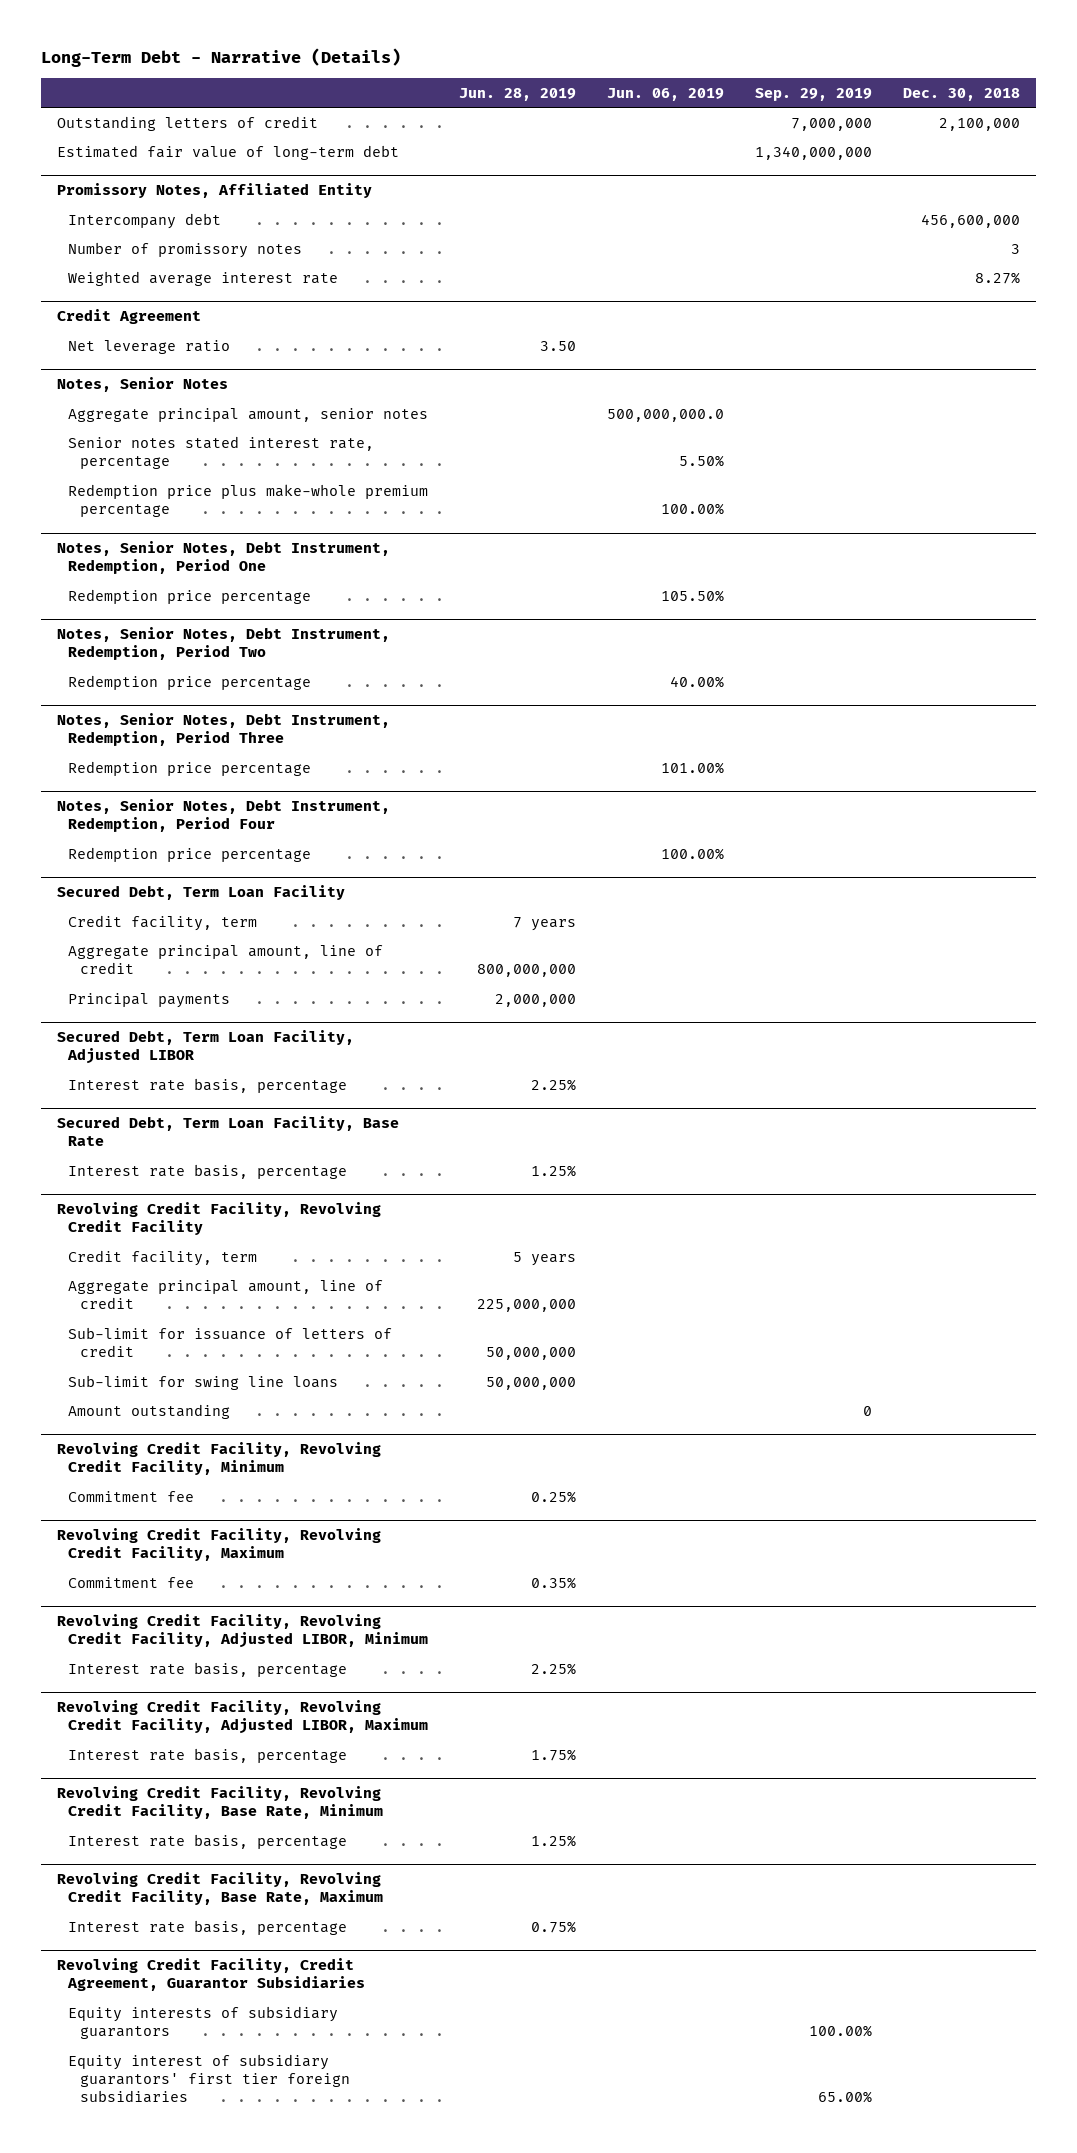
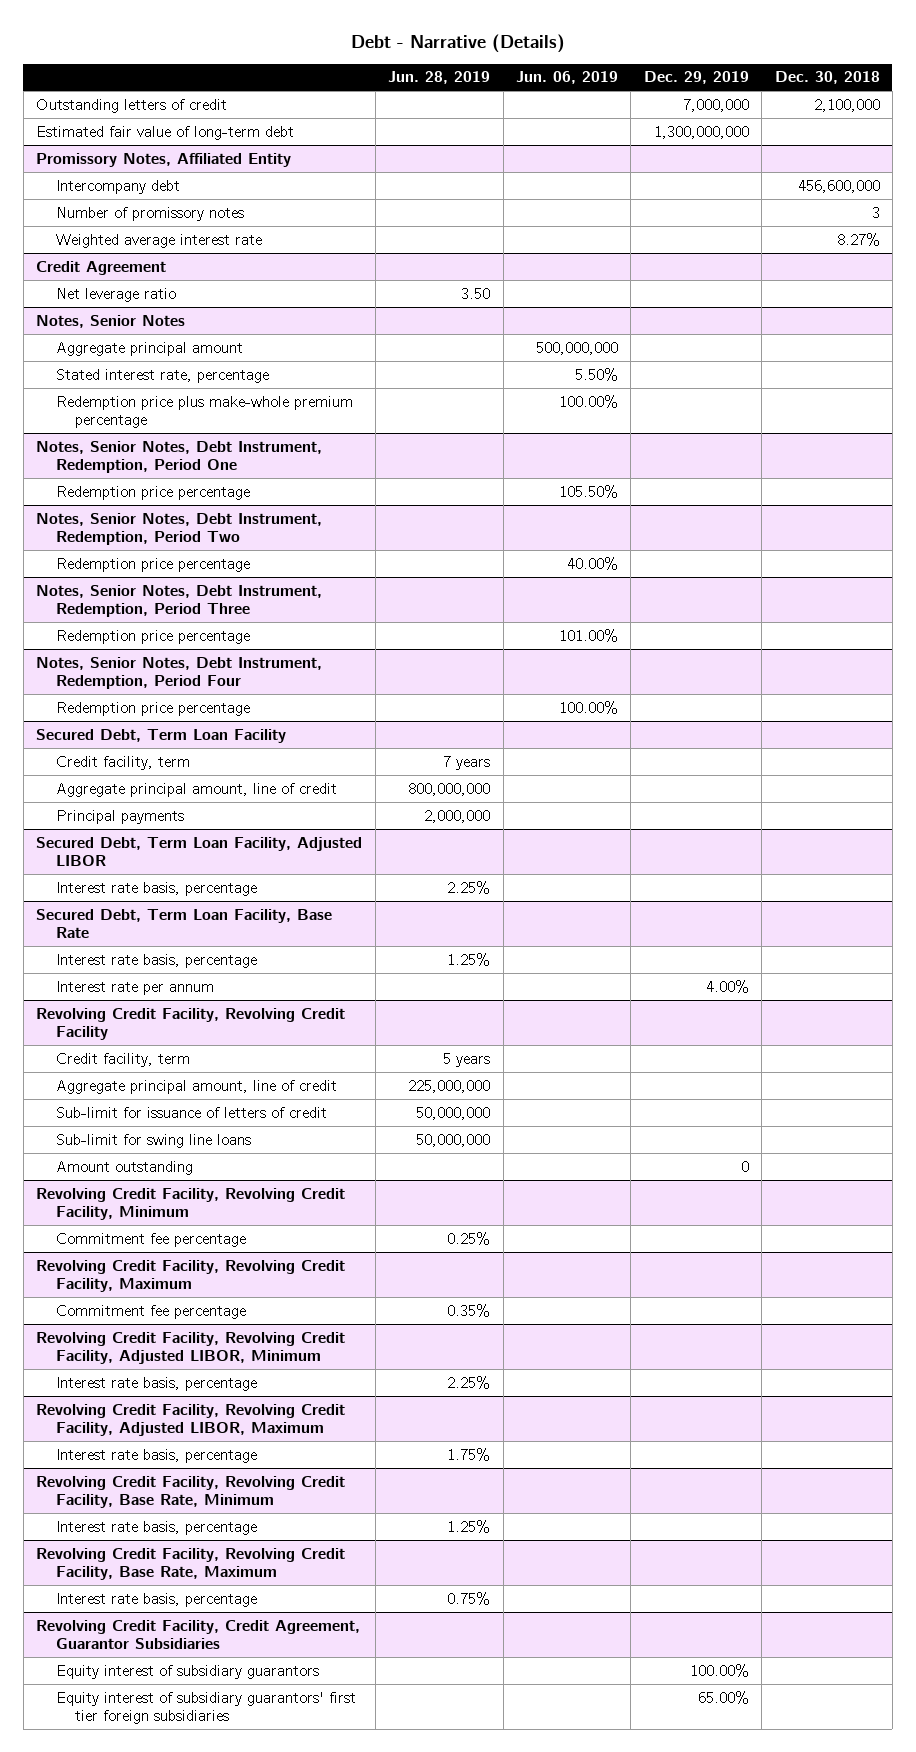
- Long-Term Debt - Narrative (Details)
+ Debt - Narrative (Details)
- | Jun. 28, 2019 | Jun. 06, 2019 | Sep. 29, 2019 | Dec. 30, 2018
+ | Jun. 28, 2019 | Jun. 06, 2019 | Dec. 29, 2019 | Dec. 30, 2018
@ Notes, Senior Notes
- Aggregate principal amount, senior notes | | 500,000,000.0 | |
- Senior notes stated interest rate, percentage | | 5.50% | |
+ Aggregate principal amount | | 500,000,000 | |
+ Stated interest rate, percentage | | 5.50% | |
@ Secured Debt, Term Loan Facility, Base Rate
+ Interest rate per annum | | | 4.00% |
@ Revolving Credit Facility, Revolving Credit Facility, Minimum
- Commitment fee | 0.25% | | |
+ Commitment fee percentage | 0.25% | | |
@ Revolving Credit Facility, Revolving Credit Facility, Maximum
- Commitment fee | 0.35% | | |
+ Commitment fee percentage | 0.35% | | |
@ Revolving Credit Facility, Credit Agreement, Guarantor Subsidiaries
- Equity interests of subsidiary guarantors | | | 100.00% |
+ Equity interest of subsidiary guarantors | | | 100.00% |

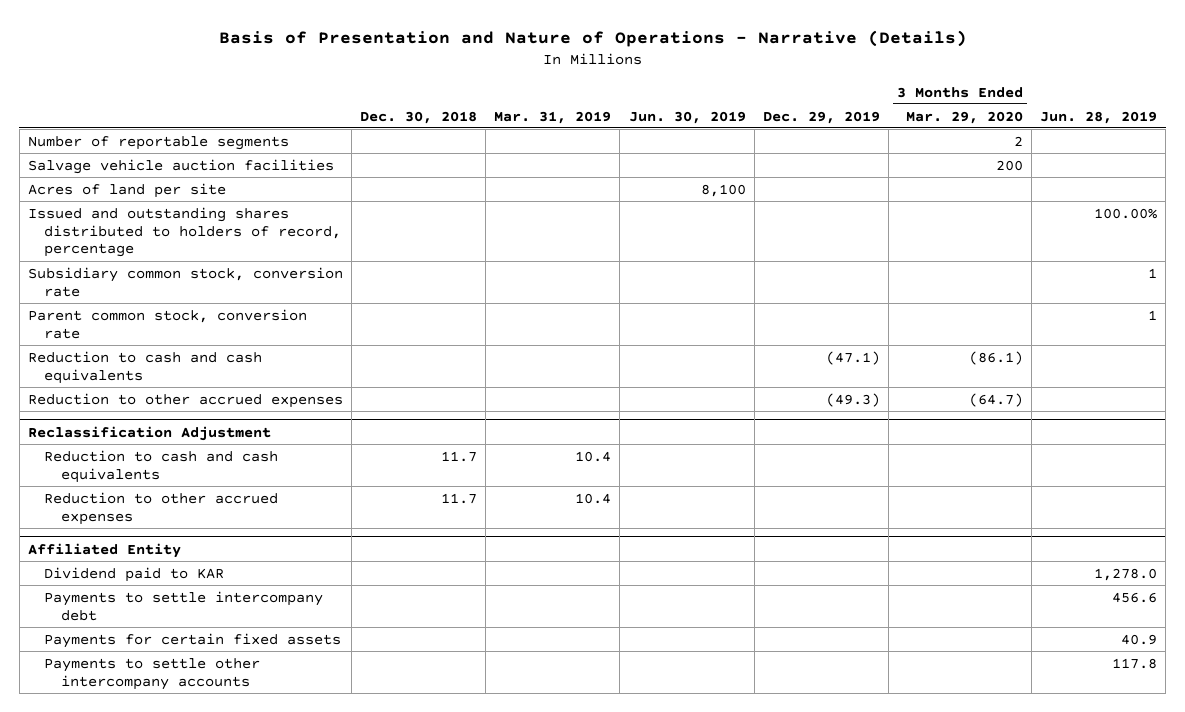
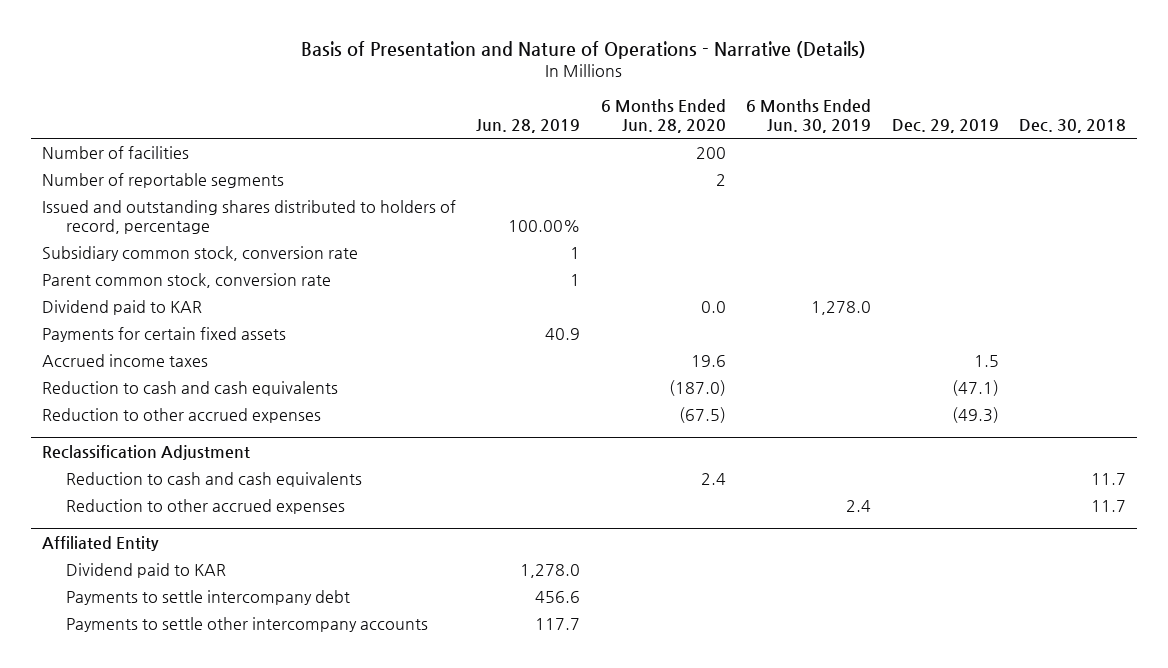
- | Dec. 30, 2018 | Mar. 31, 2019 | Jun. 30, 2019 | Dec. 29, 2019 | 3 Months Ended Mar. 29, 2020 | Jun. 28, 2019
+ | Jun. 28, 2019 | 6 Months Ended Jun. 28, 2020 | 6 Months Ended Jun. 30, 2019 | Dec. 29, 2019 | Dec. 30, 2018
+ Number of facilities | | 200 | | |
- Salvage vehicle auction facilities | | | | | 200 |
- Acres of land per site | | | 8,100 | | |
+ Dividend paid to KAR | | 0.0 | 1,278.0 | |
+ Payments for certain fixed assets | 40.9 | | | |
+ Accrued income taxes | | 19.6 | | 1.5 |
@ Affiliated Entity
- Payments for certain fixed assets | | | | | | 40.9
- Payments to settle other intercompany accounts | | | | | | 117.8
+ Payments to settle other intercompany accounts | 117.7 | | | |

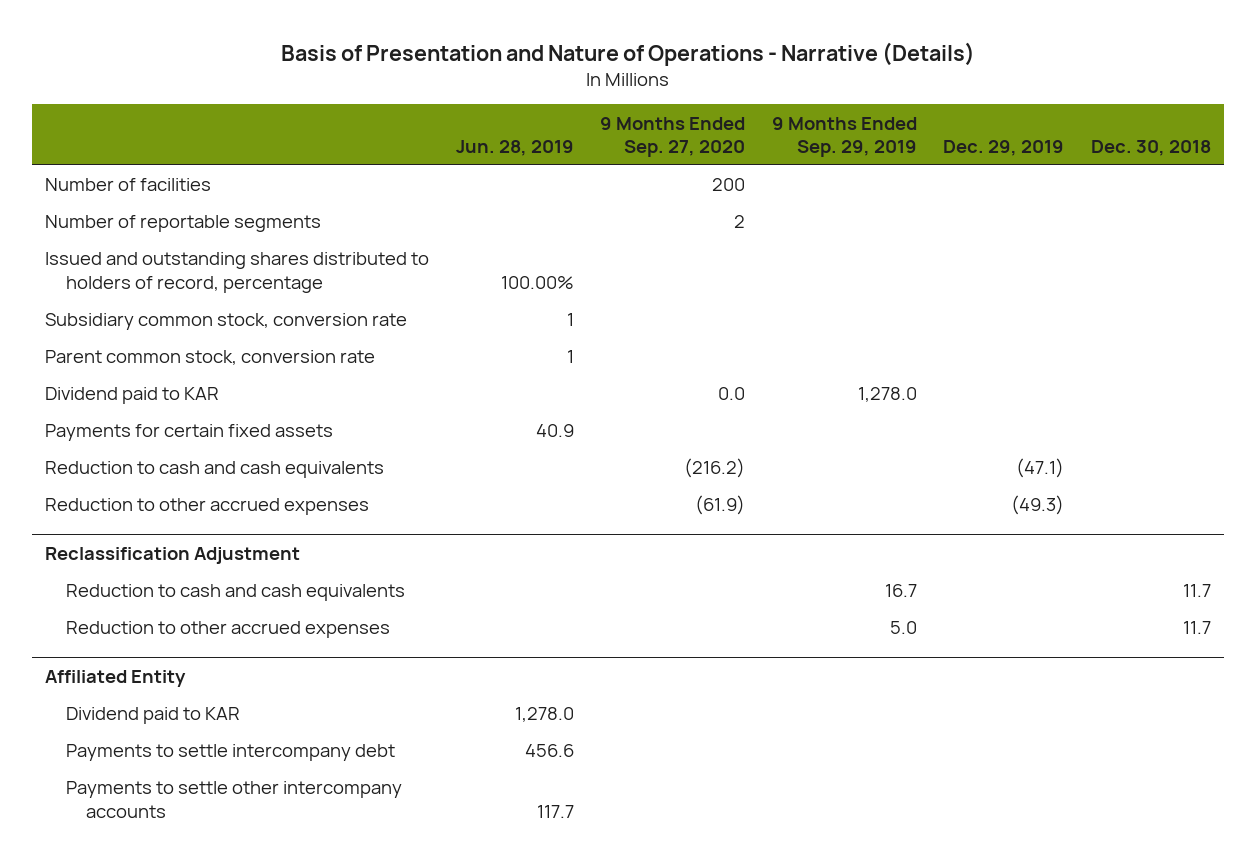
- | Jun. 28, 2019 | 6 Months Ended Jun. 28, 2020 | 6 Months Ended Jun. 30, 2019 | Dec. 29, 2019 | Dec. 30, 2018
+ | Jun. 28, 2019 | 9 Months Ended Sep. 27, 2020 | 9 Months Ended Sep. 29, 2019 | Dec. 29, 2019 | Dec. 30, 2018
- Accrued income taxes | | 19.6 | | 1.5 |

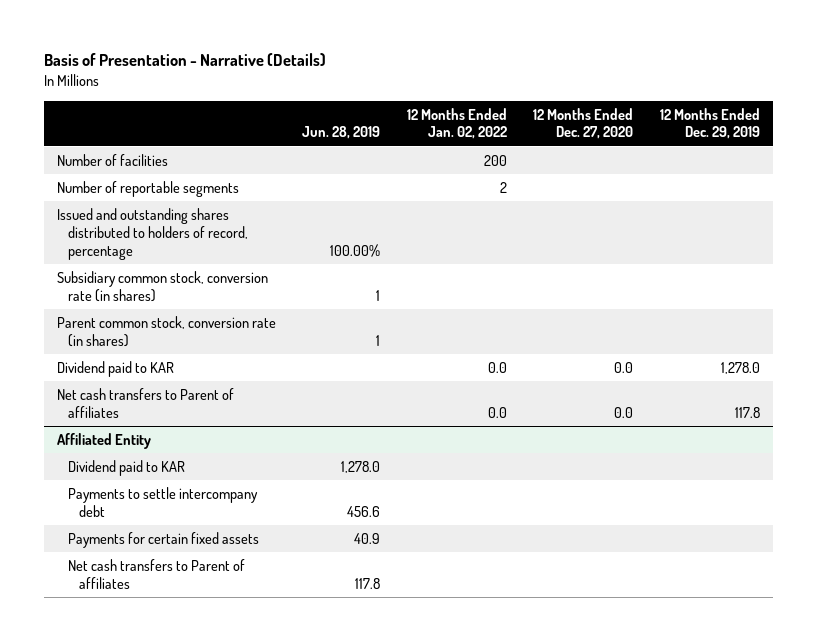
- Basis of Presentation and Nature of Operations - Narrative (Details)
+ Basis of Presentation - Narrative (Details)
- | Jun. 28, 2019 | 9 Months Ended Sep. 27, 2020 | 9 Months Ended Sep. 29, 2019 | Dec. 29, 2019 | Dec. 30, 2018
+ | Jun. 28, 2019 | 12 Months Ended Jan. 02, 2022 | 12 Months Ended Dec. 27, 2020 | 12 Months Ended Dec. 29, 2019
- Subsidiary common stock, conversion rate | 1 | | | |
- Parent common stock, conversion rate | 1 | | | |
+ Subsidiary common stock, conversion rate (in shares) | 1 | | |
+ Parent common stock, conversion rate (in shares) | 1 | | |
- Payments for certain fixed assets | 40.9 | | | |
- Reduction to cash and cash equivalents | | (216.2) | | (47.1) |
- Reduction to other accrued expenses | | (61.9) | | (49.3) |
- Reclassification Adjustment
- Reduction to cash and cash equivalents | | | 16.7 | | 11.7
- Reduction to other accrued expenses | | | 5.0 | | 11.7
+ Net cash transfers to Parent of affiliates | | 0.0 | 0.0 | 117.8
@ Affiliated Entity
- Payments to settle other intercompany accounts | 117.7 | | | |
+ Payments for certain fixed assets | 40.9 | | |
+ Net cash transfers to Parent of affiliates | 117.8 | | |

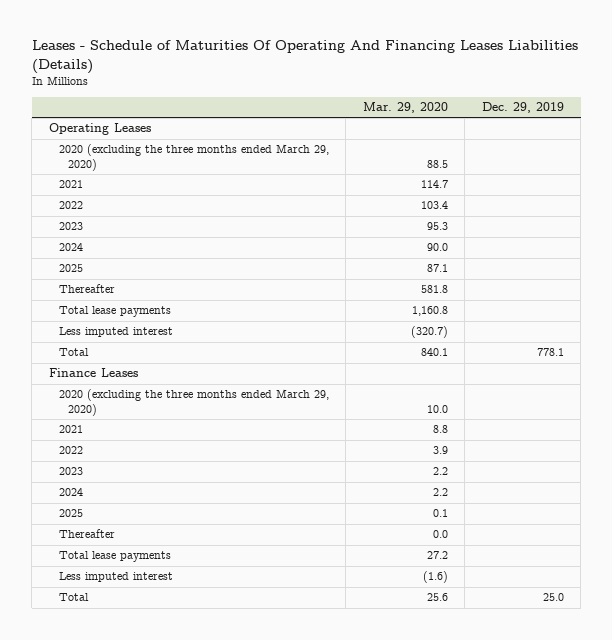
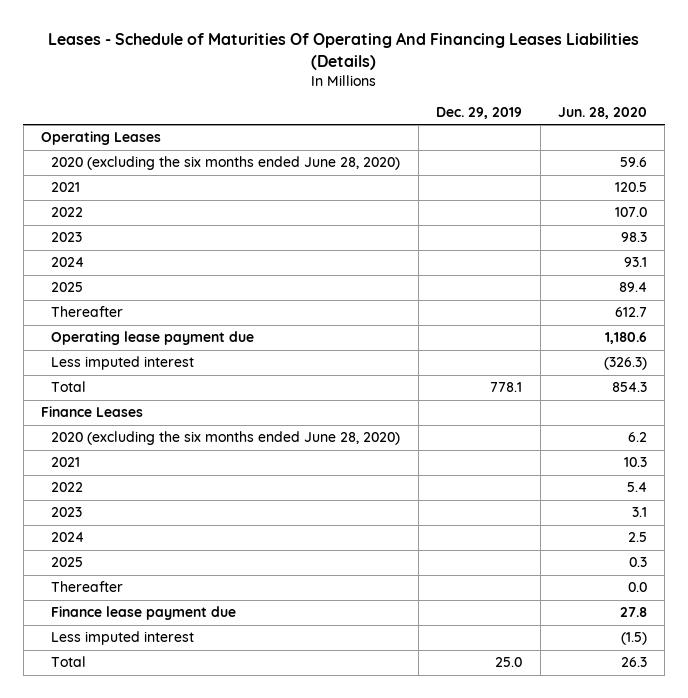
- | Mar. 29, 2020 | Dec. 29, 2019
+ | Dec. 29, 2019 | Jun. 28, 2020
- 2020 (excluding the three months ended March 29, 2020) | 88.5 |
+ 2020 (excluding the six months ended June 28, 2020) | | 59.6
- Total lease payments | 1,160.8 |
+ Operating lease payment due | | 1,180.6
- 2020 (excluding the three months ended March 29, 2020) | 10.0 |
+ 2020 (excluding the six months ended June 28, 2020) | | 6.2
- Total lease payments | 27.2 |
+ Finance lease payment due | | 27.8

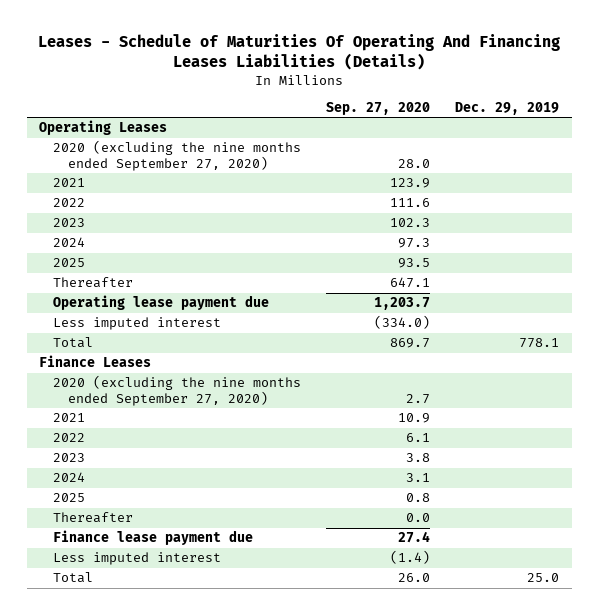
- | Dec. 29, 2019 | Jun. 28, 2020
+ | Sep. 27, 2020 | Dec. 29, 2019
- 2020 (excluding the six months ended June 28, 2020) | | 59.6
+ 2020 (excluding the nine months ended September 27, 2020) | 28.0 |
- 2020 (excluding the six months ended June 28, 2020) | | 6.2
+ 2020 (excluding the nine months ended September 27, 2020) | 2.7 |

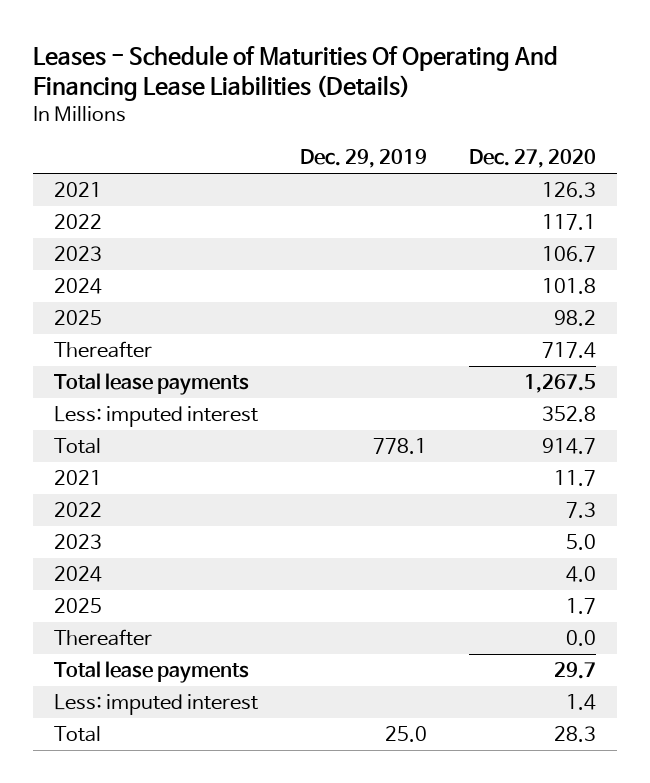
- Leases - Schedule of Maturities Of Operating And Financing Leases Liabilities (Details)
+ Leases - Schedule of Maturities Of Operating And Financing Lease Liabilities (Details)
- | Sep. 27, 2020 | Dec. 29, 2019
+ | Dec. 29, 2019 | Dec. 27, 2020
- Operating Leases
- 2020 (excluding the nine months ended September 27, 2020) | 28.0 |
- Operating lease payment due | 1,203.7 |
- Less imputed interest | (334.0) |
+ Total lease payments | | 1,267.5
+ Less: imputed interest | | 352.8
- Finance Leases
- 2020 (excluding the nine months ended September 27, 2020) | 2.7 |
- Finance lease payment due | 27.4 |
- Less imputed interest | (1.4) |
+ Total lease payments | | 29.7
+ Less: imputed interest | | 1.4

